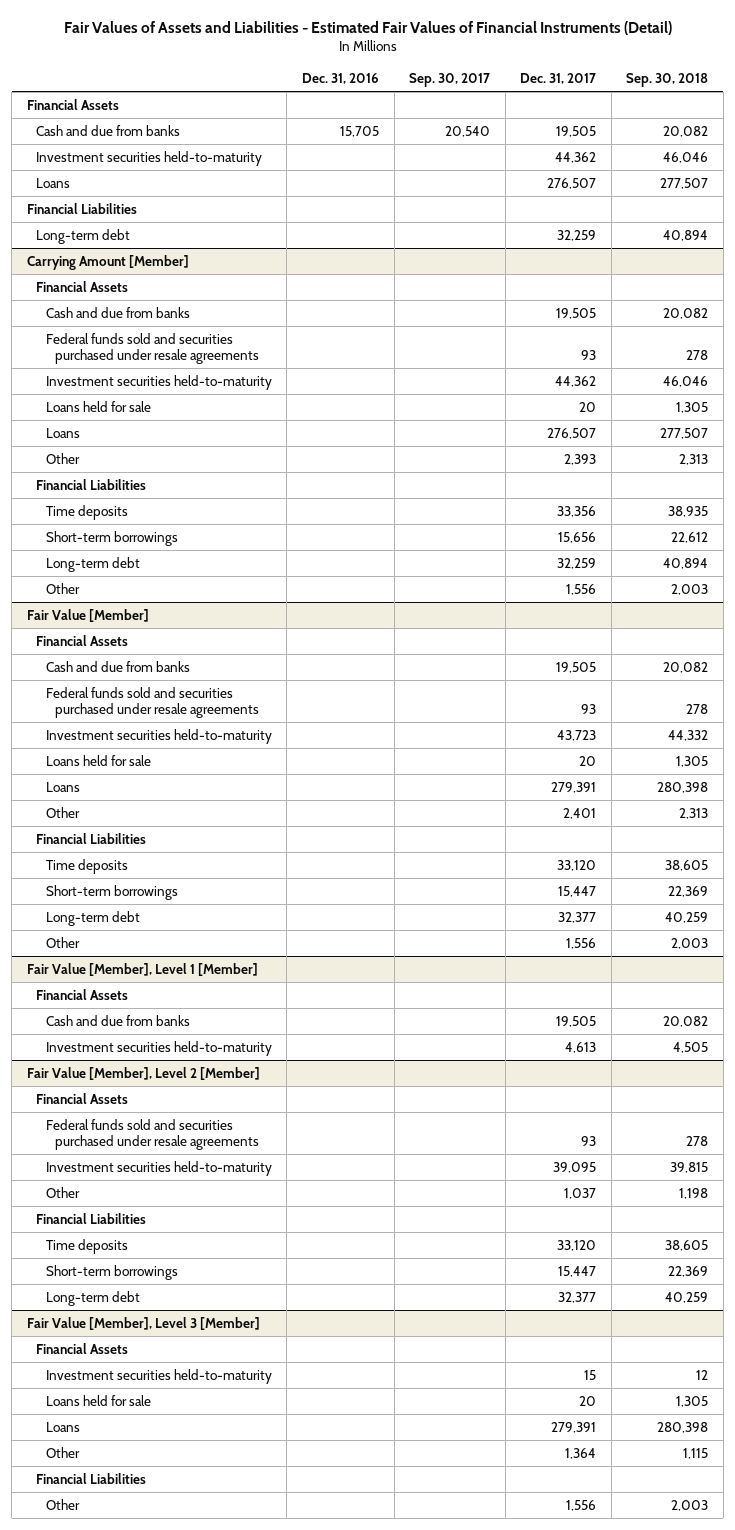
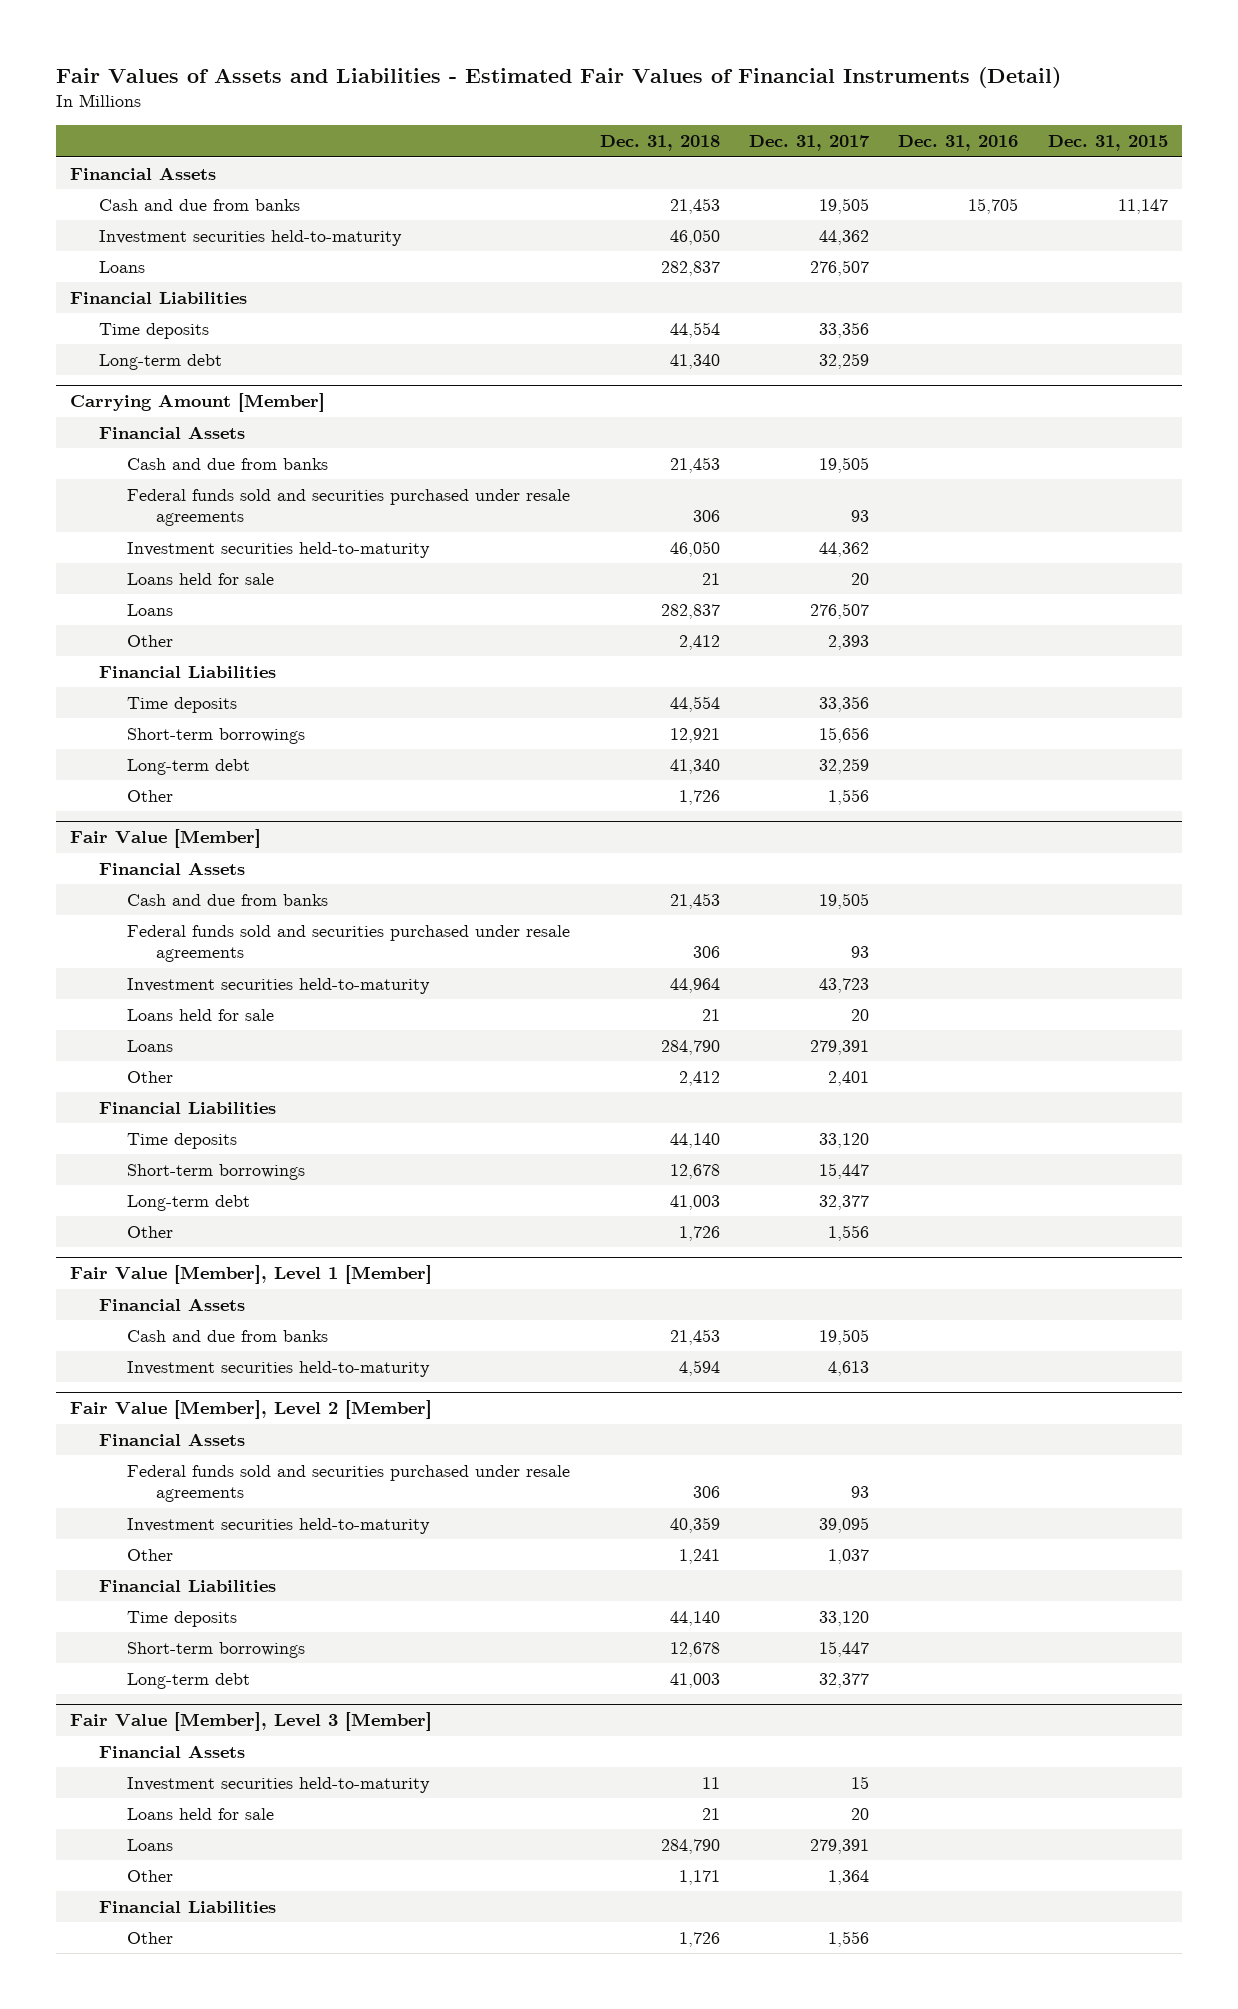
- | Dec. 31, 2016 | Sep. 30, 2017 | Dec. 31, 2017 | Sep. 30, 2018
+ | Dec. 31, 2018 | Dec. 31, 2017 | Dec. 31, 2016 | Dec. 31, 2015
+ Time deposits | 44,554 | 33,356 | |

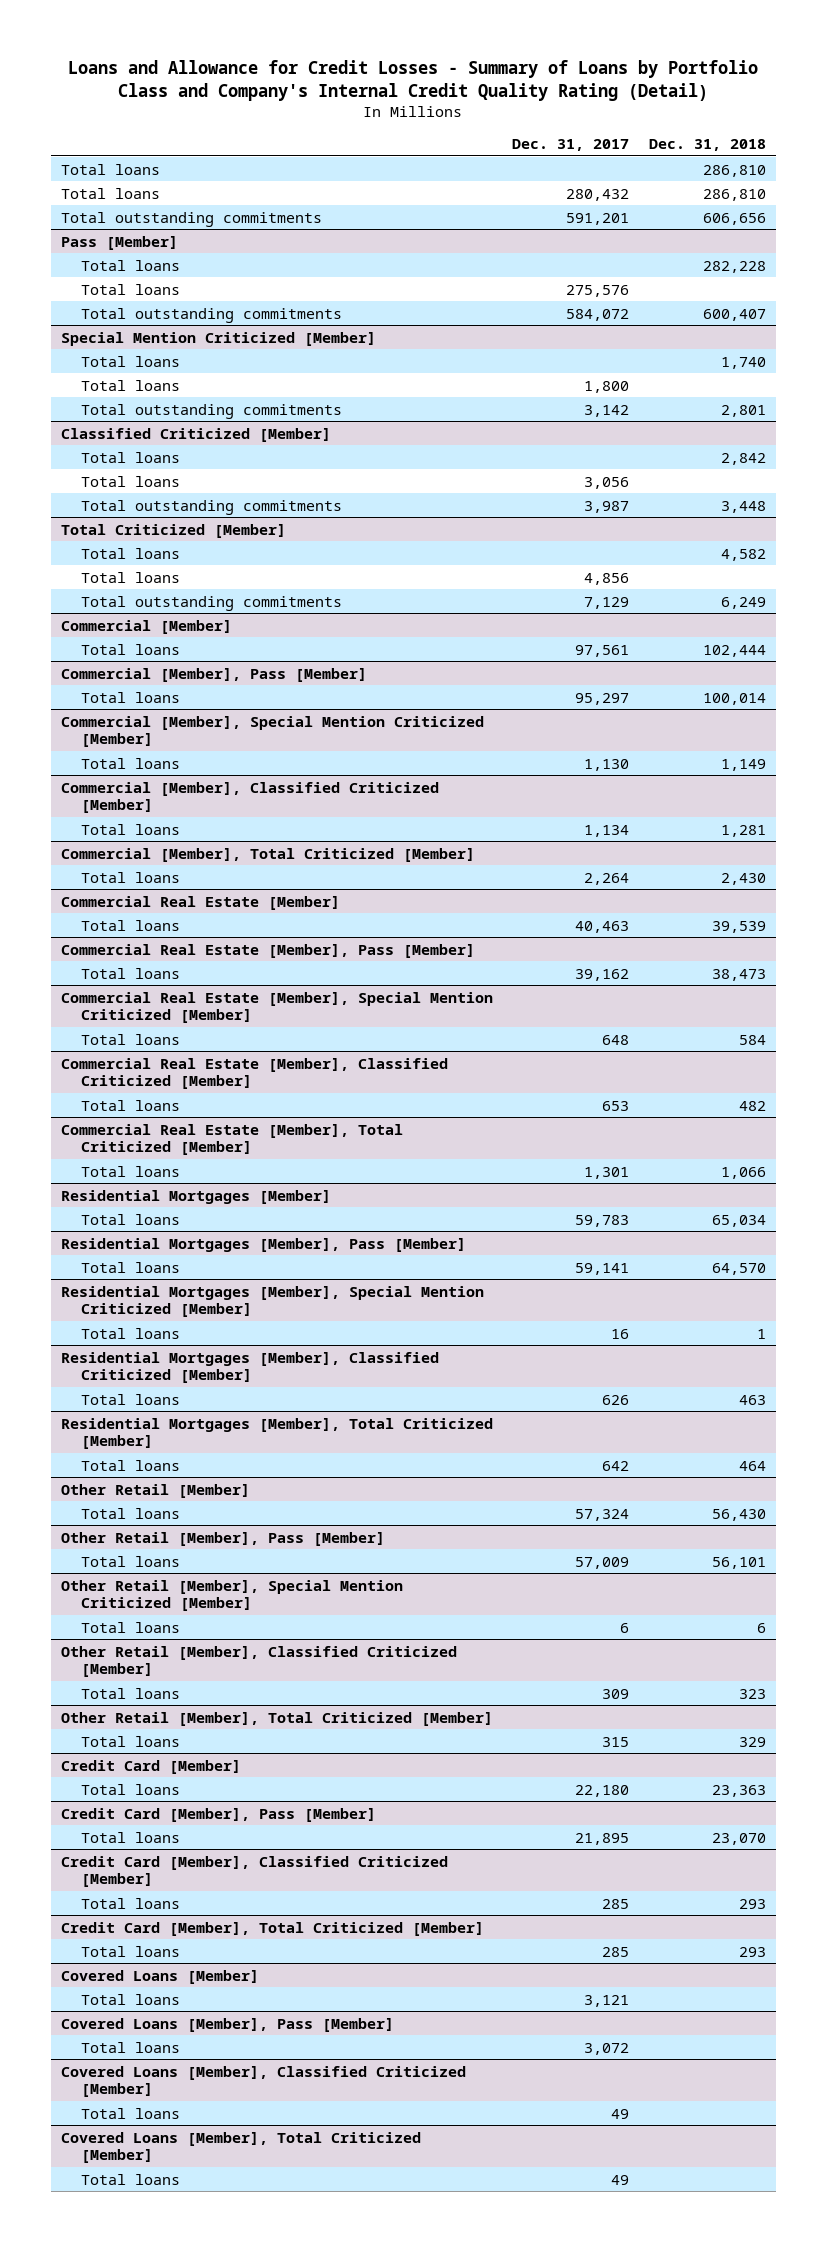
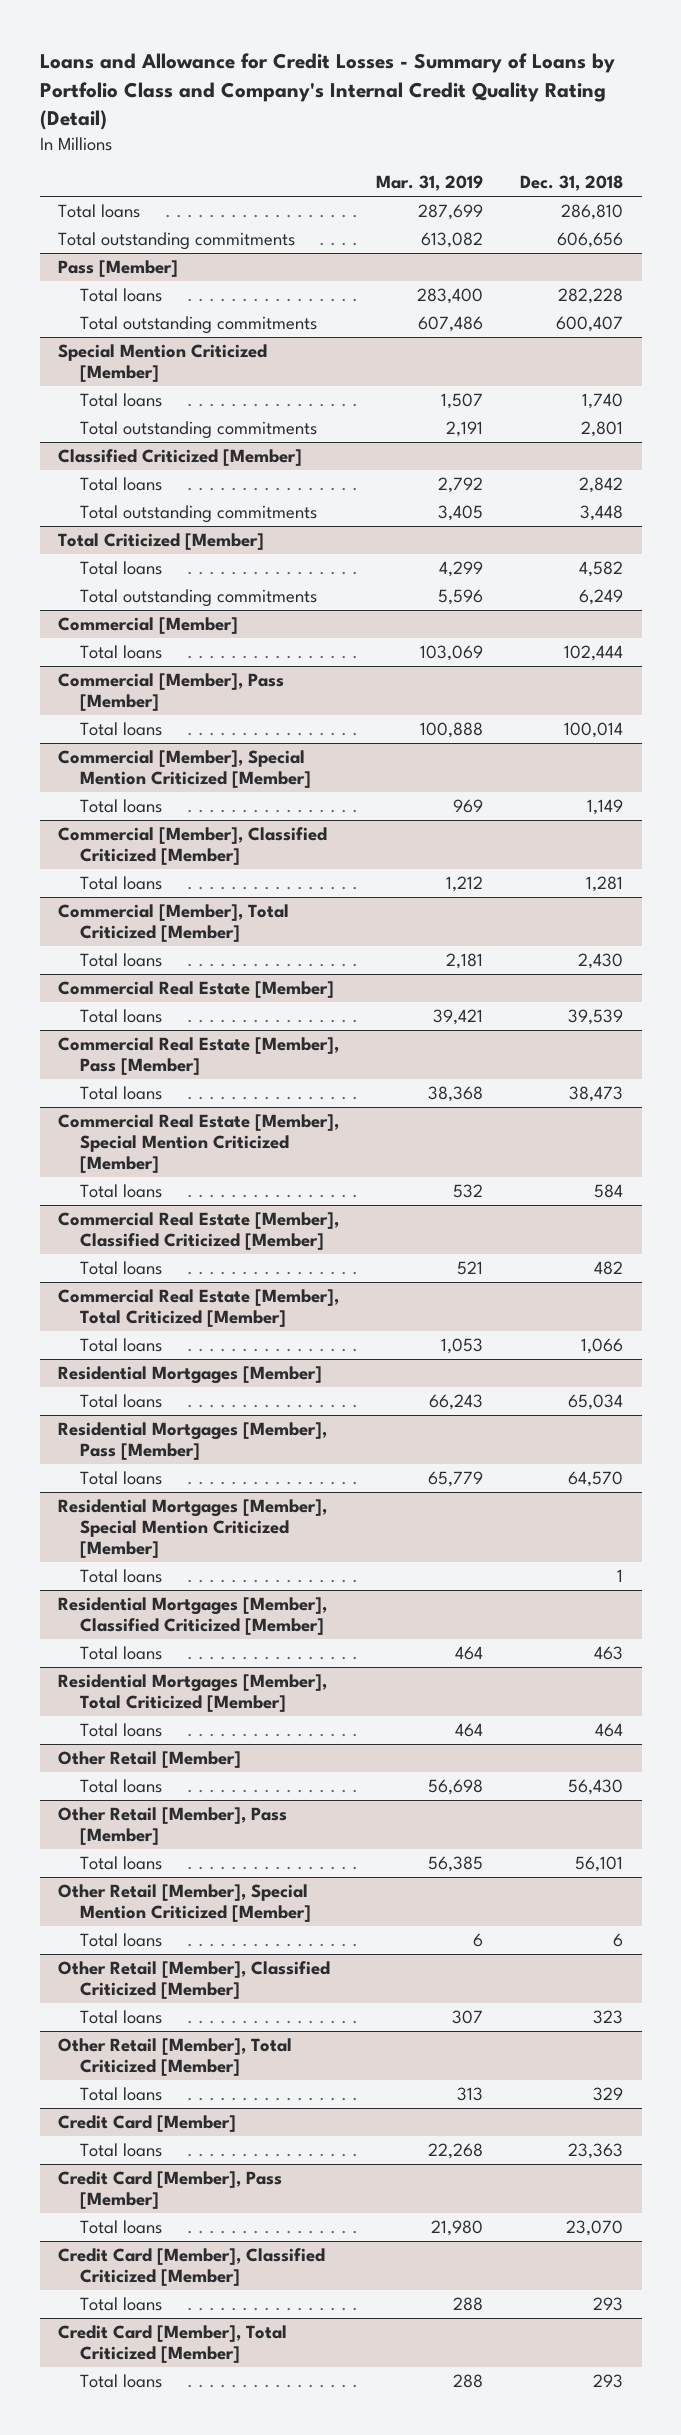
- | Dec. 31, 2017 | Dec. 31, 2018
+ | Mar. 31, 2019 | Dec. 31, 2018
- Total loans | 280,432 | 286,810
@ Pass [Member]
- Total loans | 275,576 |
@ Special Mention Criticized [Member]
- Total loans | 1,800 |
@ Classified Criticized [Member]
- Total loans | 3,056 |
@ Total Criticized [Member]
- Total loans | 4,856 |
- Covered Loans [Member]
- Total loans | 3,121 |
- Covered Loans [Member], Pass [Member]
- Total loans | 3,072 |
- Covered Loans [Member], Classified Criticized [Member]
- Total loans | 49 |
- Covered Loans [Member], Total Criticized [Member]
- Total loans | 49 |

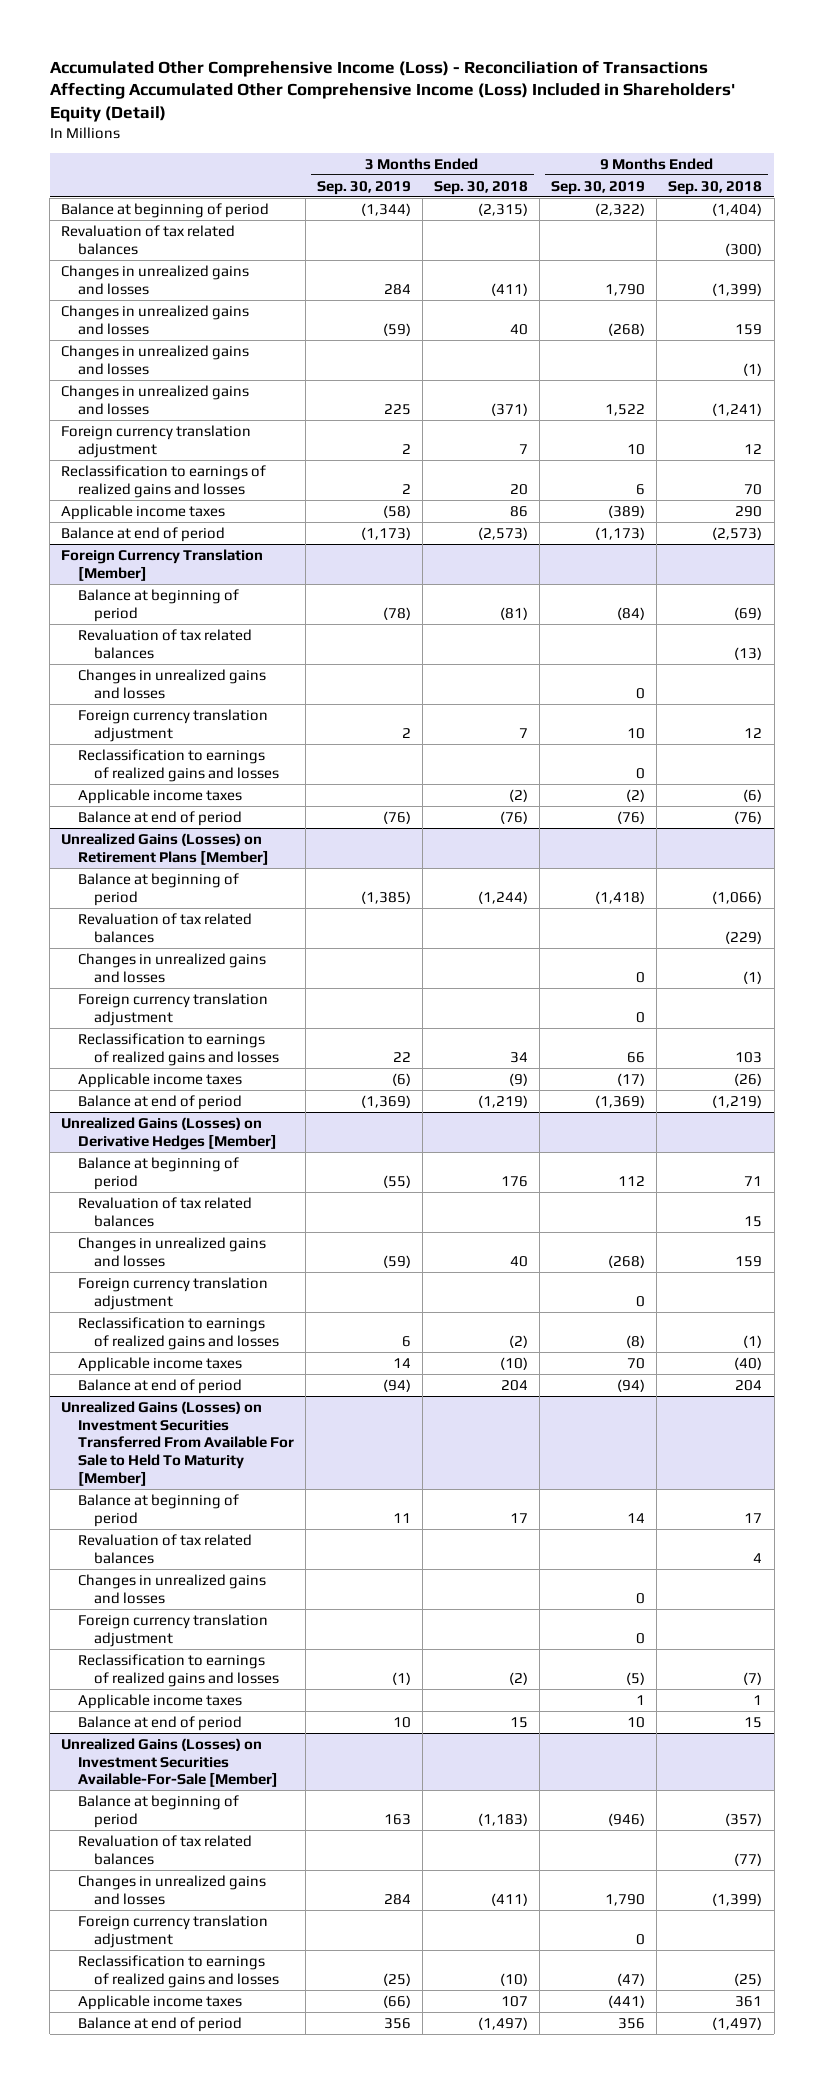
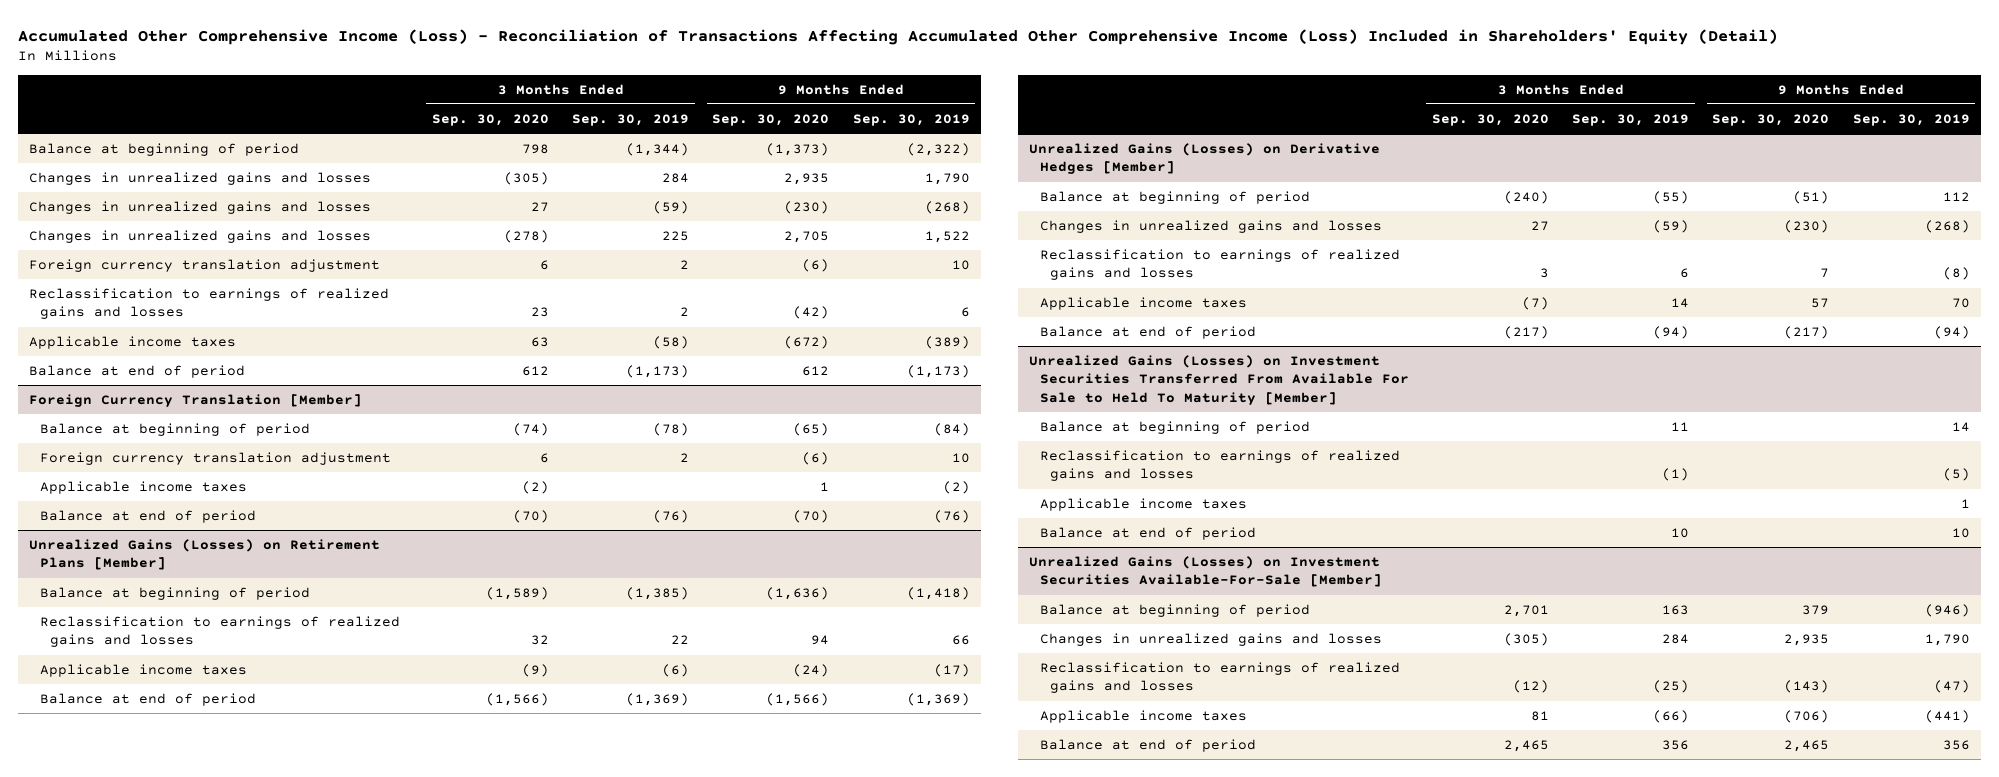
- | 3 Months Ended Sep. 30, 2019 | 3 Months Ended Sep. 30, 2018 | 9 Months Ended Sep. 30, 2019 | 9 Months Ended Sep. 30, 2018
+ | 3 Months Ended Sep. 30, 2020 | 3 Months Ended Sep. 30, 2019 | 9 Months Ended Sep. 30, 2020 | 9 Months Ended Sep. 30, 2019
- Revaluation of tax related balances | | | | (300)
- Changes in unrealized gains and losses | | | | (1)
@ Foreign Currency Translation [Member]
- Revaluation of tax related balances | | | | (13)
- Changes in unrealized gains and losses | | | 0 |
- Reclassification to earnings of realized gains and losses | | | 0 |
@ Unrealized Gains (Losses) on Retirement Plans [Member]
- Revaluation of tax related balances | | | | (229)
- Changes in unrealized gains and losses | | | 0 | (1)
- Foreign currency translation adjustment | | | 0 |
@ Unrealized Gains (Losses) on Derivative Hedges [Member]
- Revaluation of tax related balances | | | | 15
- Foreign currency translation adjustment | | | 0 |
@ Unrealized Gains (Losses) on Investment Securities Transferred From Available For Sale to Held To Maturity [Member]
- Revaluation of tax related balances | | | | 4
- Changes in unrealized gains and losses | | | 0 |
- Foreign currency translation adjustment | | | 0 |
@ Unrealized Gains (Losses) on Investment Securities Available-For-Sale [Member]
- Revaluation of tax related balances | | | | (77)
- Foreign currency translation adjustment | | | 0 |

